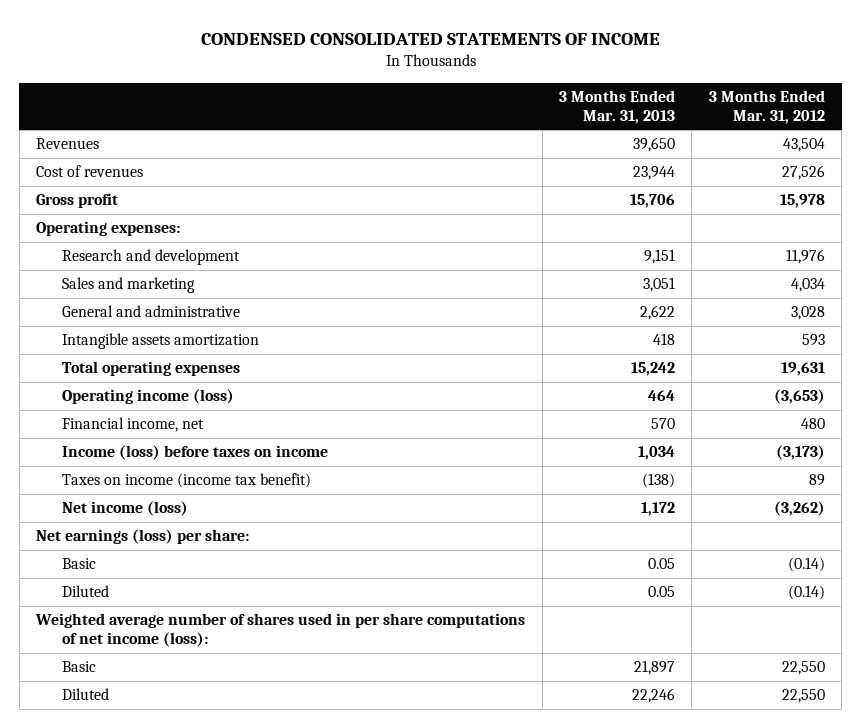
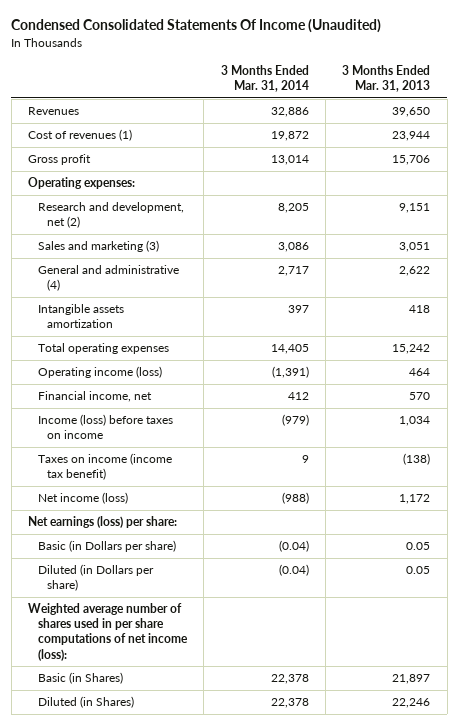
- CONDENSED CONSOLIDATED STATEMENTS OF INCOME
+ Condensed Consolidated Statements Of Income (Unaudited)
- | 3 Months Ended Mar. 31, 2013 | 3 Months Ended Mar. 31, 2012
+ | 3 Months Ended Mar. 31, 2014 | 3 Months Ended Mar. 31, 2013
- Cost of revenues | 23,944 | 27,526
+ Cost of revenues (1) | 19,872 | 23,944
- Research and development | 9,151 | 11,976
- Sales and marketing | 3,051 | 4,034
- General and administrative | 2,622 | 3,028
+ Research and development, net (2) | 8,205 | 9,151
+ Sales and marketing (3) | 3,086 | 3,051
+ General and administrative (4) | 2,717 | 2,622
- Basic | 0.05 | (0.14)
- Diluted | 0.05 | (0.14)
+ Basic (in Dollars per share) | (0.04) | 0.05
+ Diluted (in Dollars per share) | (0.04) | 0.05
- Basic | 21,897 | 22,550
- Diluted | 22,246 | 22,550
+ Basic (in Shares) | 22,378 | 21,897
+ Diluted (in Shares) | 22,378 | 22,246

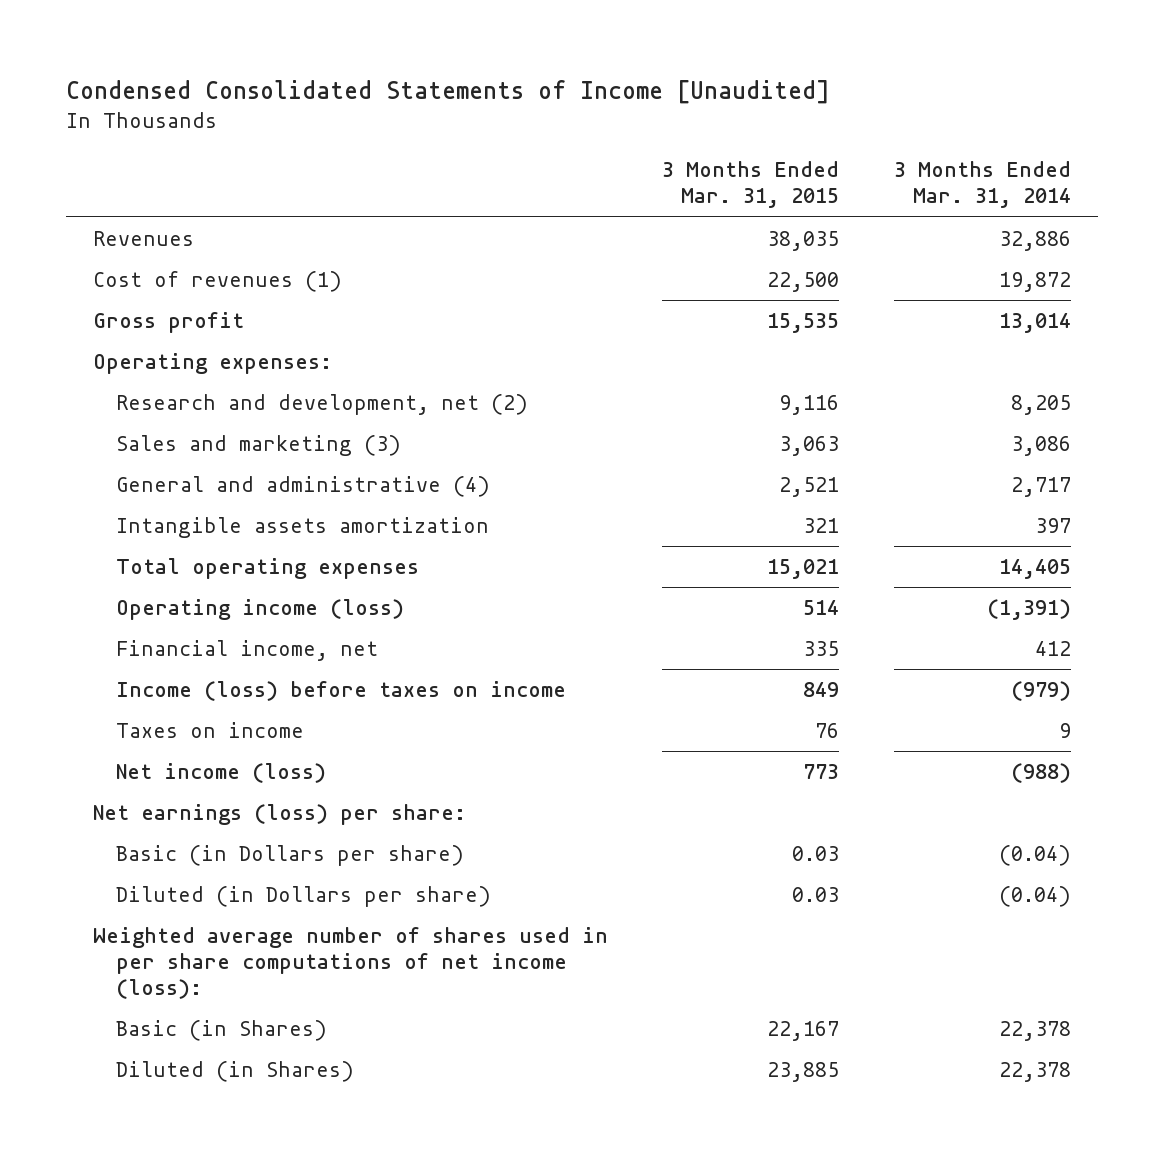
- Condensed Consolidated Statements Of Income (Unaudited)
+ Condensed Consolidated Statements of Income [Unaudited]
- | 3 Months Ended Mar. 31, 2014 | 3 Months Ended Mar. 31, 2013
+ | 3 Months Ended Mar. 31, 2015 | 3 Months Ended Mar. 31, 2014
- Taxes on income (income tax benefit) | 9 | (138)
+ Taxes on income | 76 | 9

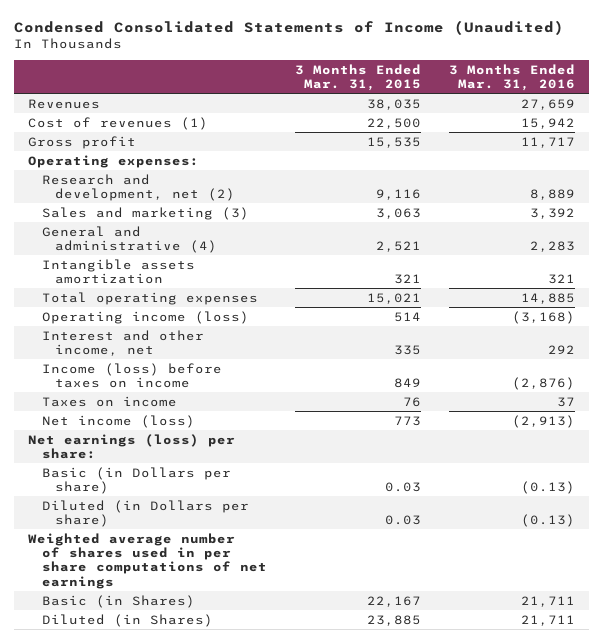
- Condensed Consolidated Statements of Income [Unaudited]
+ Condensed Consolidated Statements of Income (Unaudited)
- | 3 Months Ended Mar. 31, 2015 | 3 Months Ended Mar. 31, 2014
+ | 3 Months Ended Mar. 31, 2015 | 3 Months Ended Mar. 31, 2016
- Financial income, net | 335 | 412
+ Interest and other income, net | 335 | 292
- Weighted average number of shares used in per share computations of net income (loss):
+ Weighted average number of shares used in per share computations of net earnings

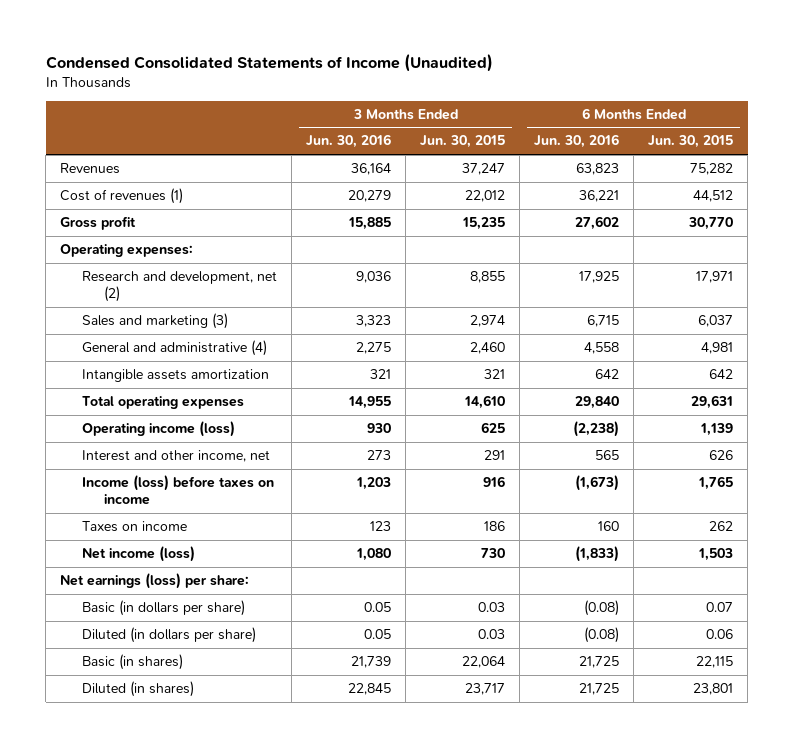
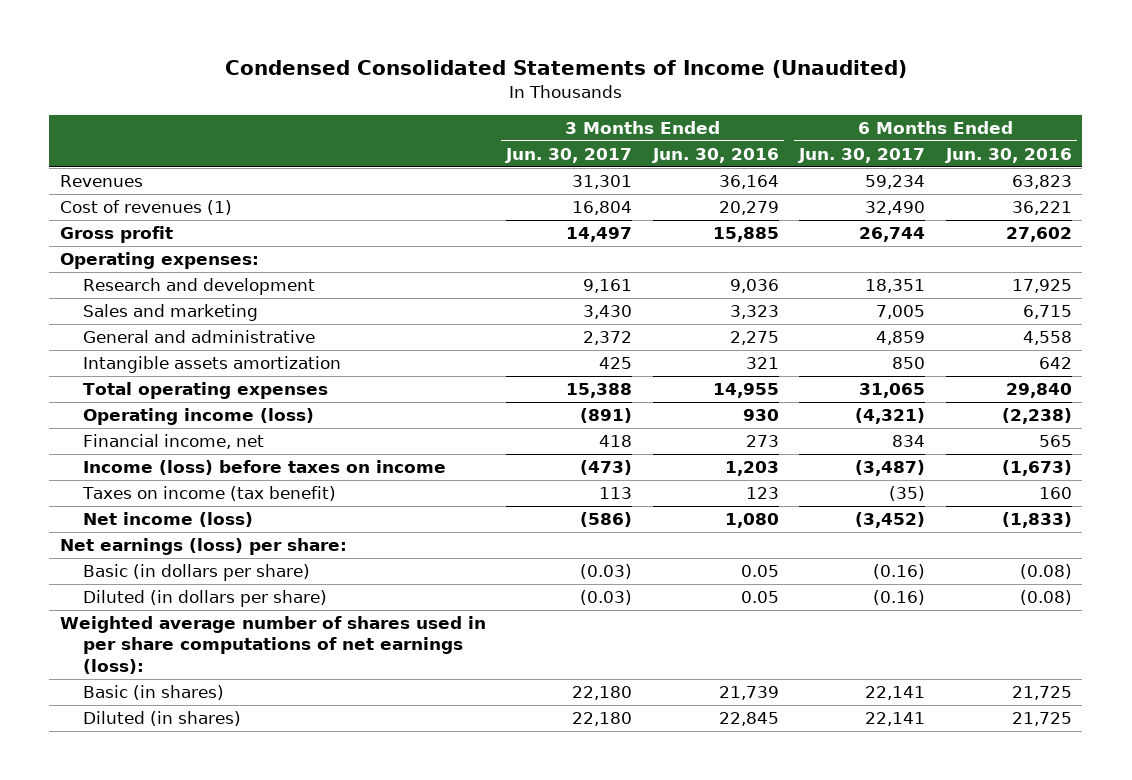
- | 3 Months Ended Jun. 30, 2016 | 3 Months Ended Jun. 30, 2015 | 6 Months Ended Jun. 30, 2016 | 6 Months Ended Jun. 30, 2015
+ | 3 Months Ended Jun. 30, 2017 | 3 Months Ended Jun. 30, 2016 | 6 Months Ended Jun. 30, 2017 | 6 Months Ended Jun. 30, 2016
- Research and development, net (2) | 9,036 | 8,855 | 17,925 | 17,971
- Sales and marketing (3) | 3,323 | 2,974 | 6,715 | 6,037
- General and administrative (4) | 2,275 | 2,460 | 4,558 | 4,981
+ Research and development | 9,161 | 9,036 | 18,351 | 17,925
+ Sales and marketing | 3,430 | 3,323 | 7,005 | 6,715
+ General and administrative | 2,372 | 2,275 | 4,859 | 4,558
- Interest and other income, net | 273 | 291 | 565 | 626
+ Financial income, net | 418 | 273 | 834 | 565
- Taxes on income | 123 | 186 | 160 | 262
+ Taxes on income (tax benefit) | 113 | 123 | (35) | 160
+ Weighted average number of shares used in per share computations of net earnings (loss):

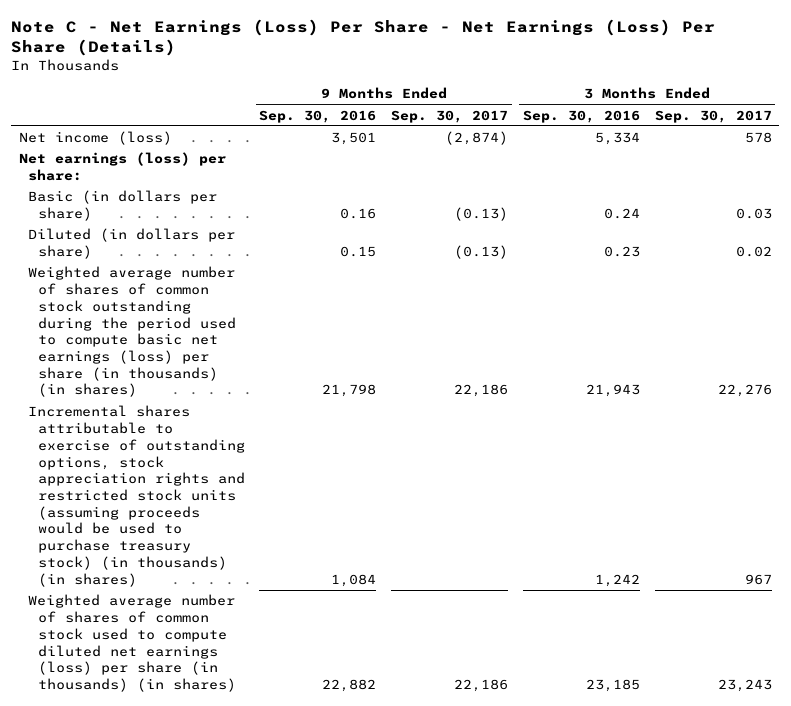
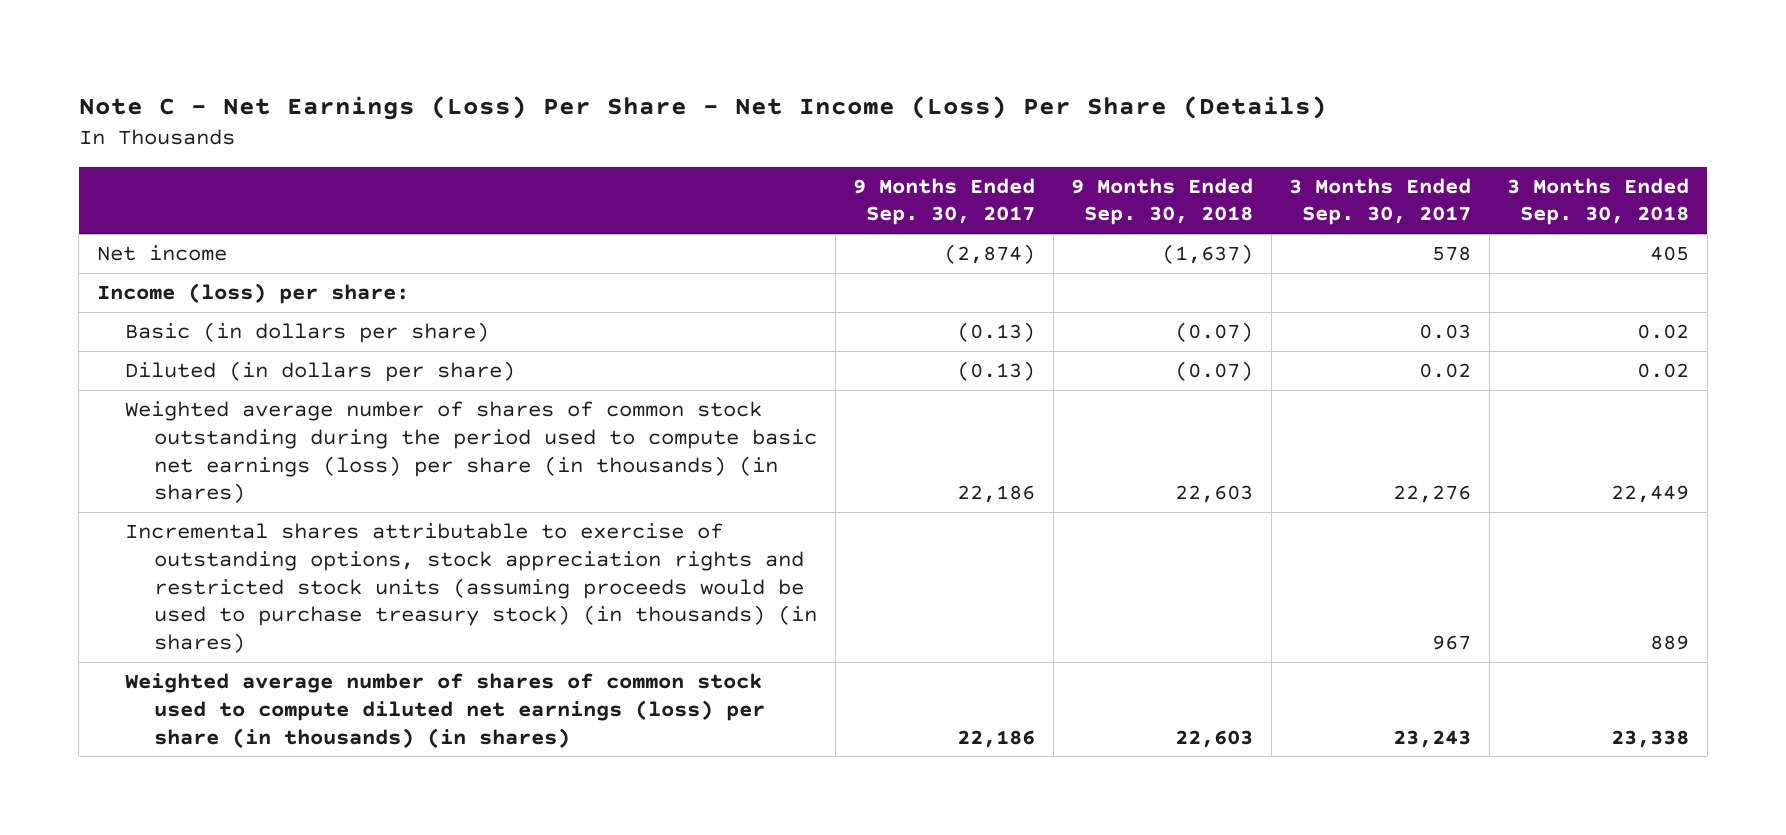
- Note C - Net Earnings (Loss) Per Share - Net Earnings (Loss) Per Share (Details)
+ Note C - Net Earnings (Loss) Per Share - Net Income (Loss) Per Share (Details)
- | 9 Months Ended Sep. 30, 2016 | 9 Months Ended Sep. 30, 2017 | 3 Months Ended Sep. 30, 2016 | 3 Months Ended Sep. 30, 2017
+ | 9 Months Ended Sep. 30, 2017 | 9 Months Ended Sep. 30, 2018 | 3 Months Ended Sep. 30, 2017 | 3 Months Ended Sep. 30, 2018
- Net income (loss) | 3,501 | (2,874) | 5,334 | 578
- Net earnings (loss) per share:
+ Net income | (2,874) | (1,637) | 578 | 405
+ Income (loss) per share:

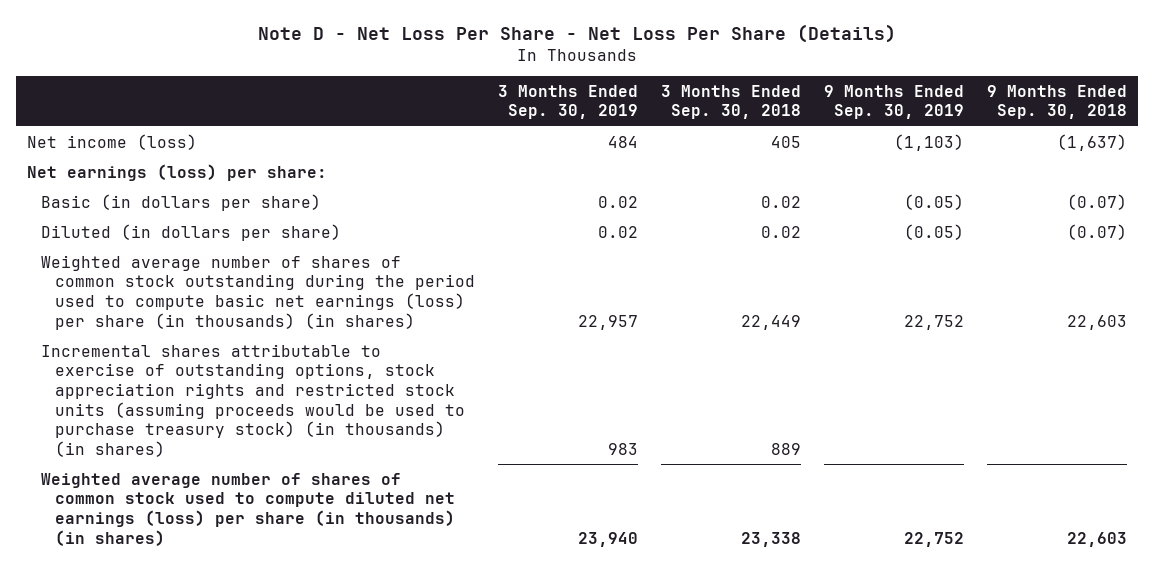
- Note C - Net Earnings (Loss) Per Share - Net Income (Loss) Per Share (Details)
+ Note D - Net Loss Per Share - Net Loss Per Share (Details)
- | 9 Months Ended Sep. 30, 2017 | 9 Months Ended Sep. 30, 2018 | 3 Months Ended Sep. 30, 2017 | 3 Months Ended Sep. 30, 2018
+ | 3 Months Ended Sep. 30, 2019 | 3 Months Ended Sep. 30, 2018 | 9 Months Ended Sep. 30, 2019 | 9 Months Ended Sep. 30, 2018
- Net income | (2,874) | (1,637) | 578 | 405
- Income (loss) per share:
+ Net income (loss) | 484 | 405 | (1,103) | (1,637)
+ Net earnings (loss) per share:

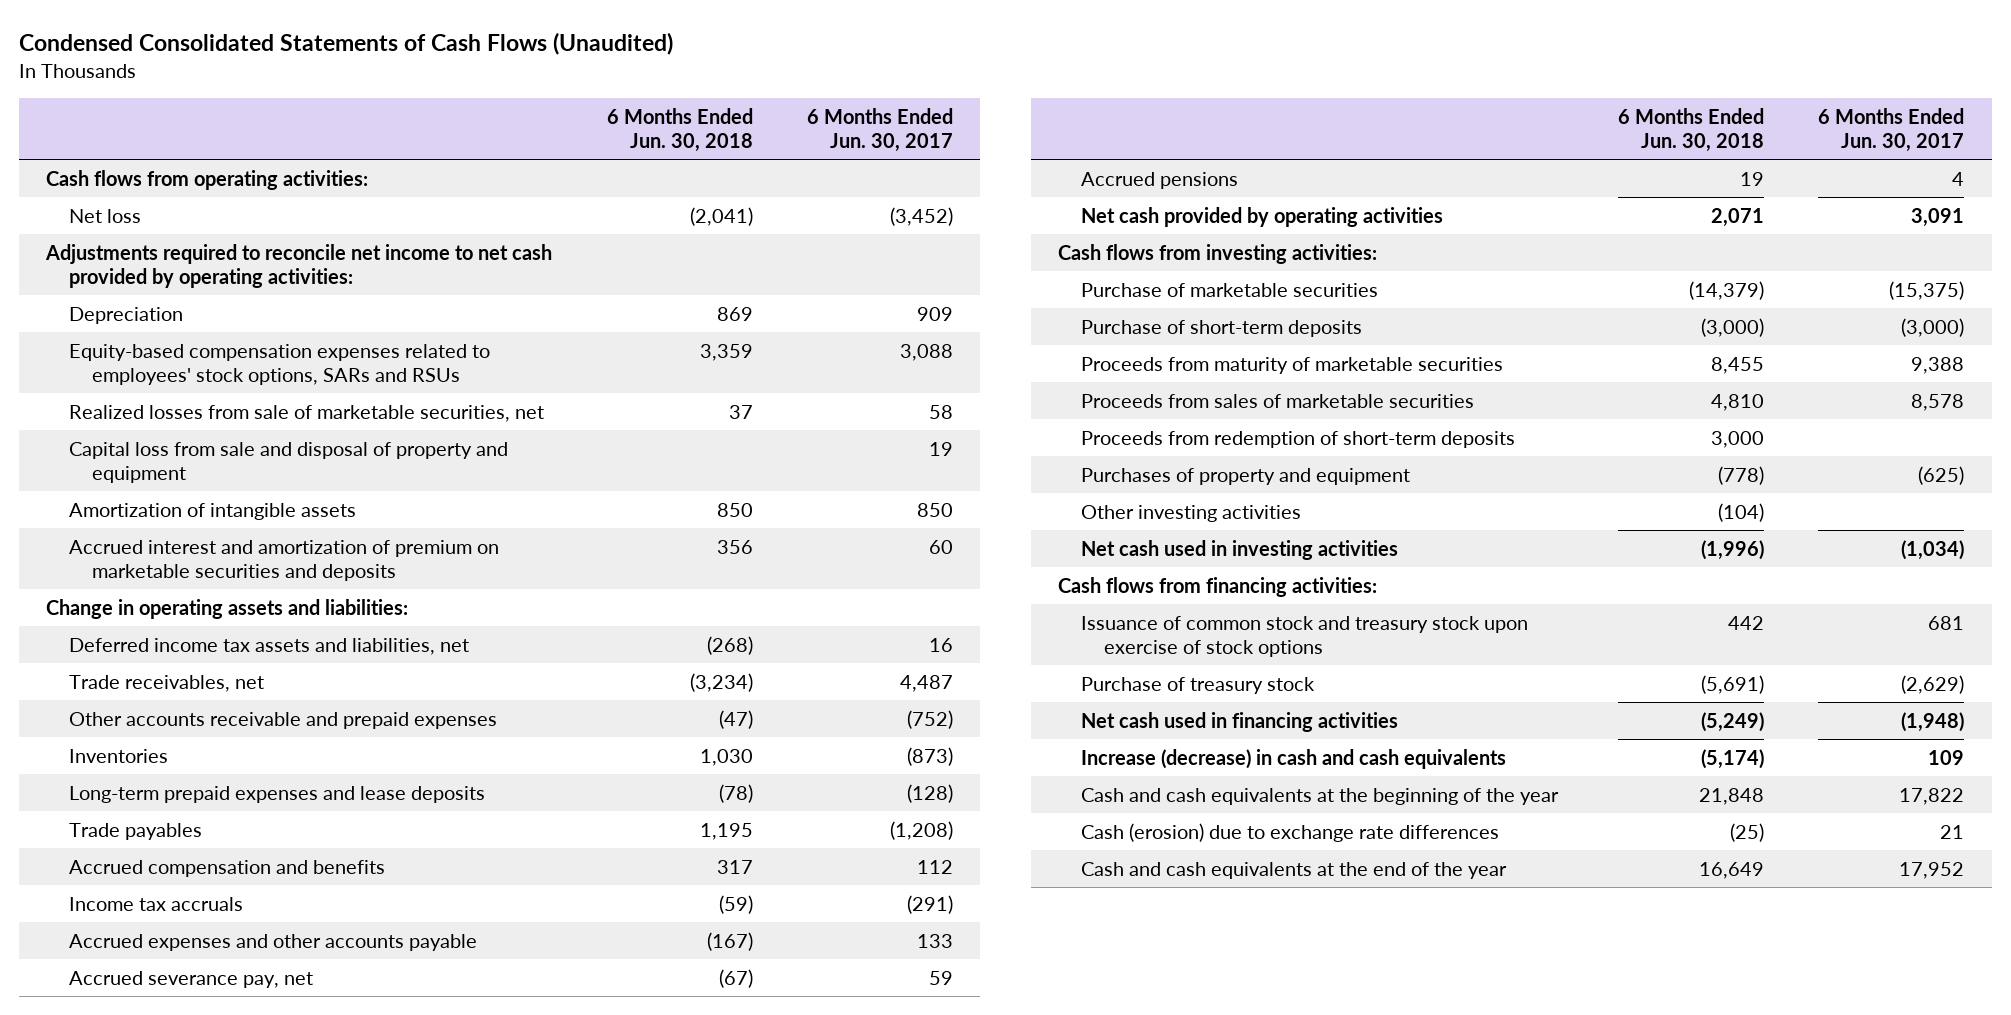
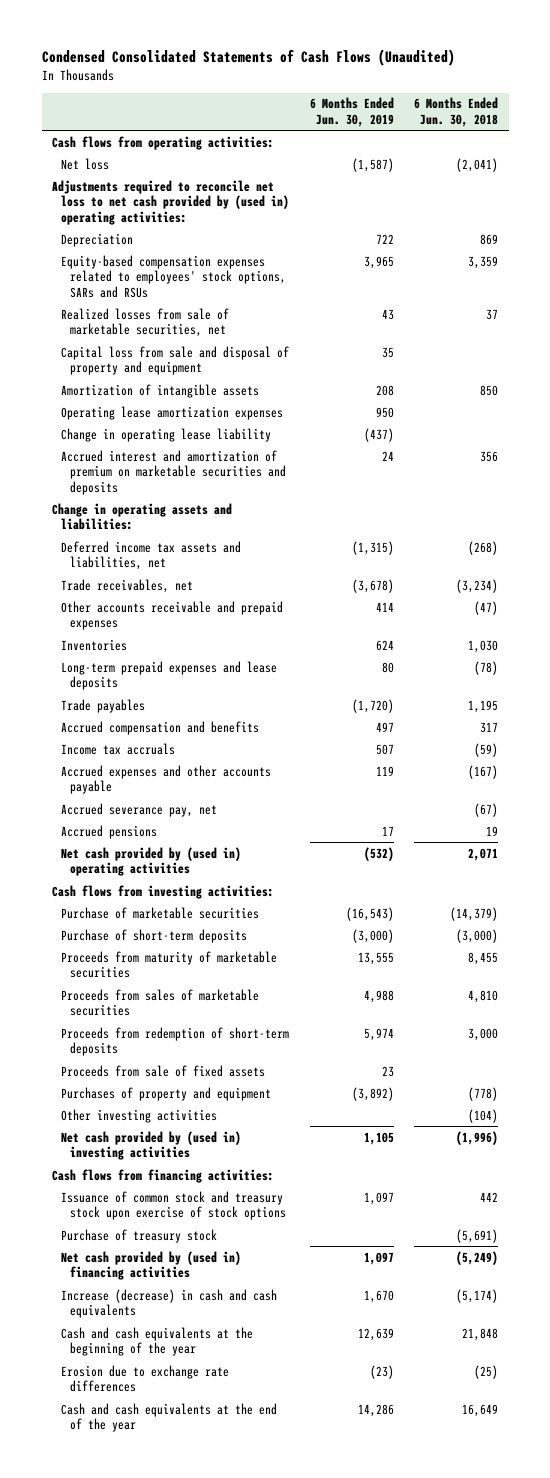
- | 6 Months Ended Jun. 30, 2018 | 6 Months Ended Jun. 30, 2017
+ | 6 Months Ended Jun. 30, 2019 | 6 Months Ended Jun. 30, 2018
- Adjustments required to reconcile net income to net cash provided by operating activities:
+ Adjustments required to reconcile net loss to net cash provided by (used in) operating activities:
+ Operating lease amortization expenses | 950 |
+ Change in operating lease liability | (437) |
- Net cash provided by operating activities | 2,071 | 3,091
+ Net cash provided by (used in) operating activities | (532) | 2,071
+ Proceeds from sale of fixed assets | 23 |
- Net cash used in investing activities | (1,996) | (1,034)
+ Net cash provided by (used in) investing activities | 1,105 | (1,996)
- Net cash used in financing activities | (5,249) | (1,948)
+ Net cash provided by (used in) financing activities | 1,097 | (5,249)
- Cash (erosion) due to exchange rate differences | (25) | 21
+ Erosion due to exchange rate differences | (23) | (25)

